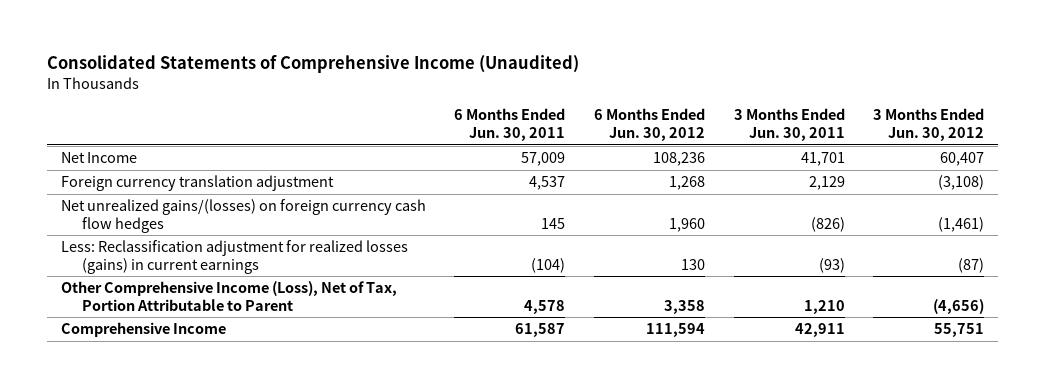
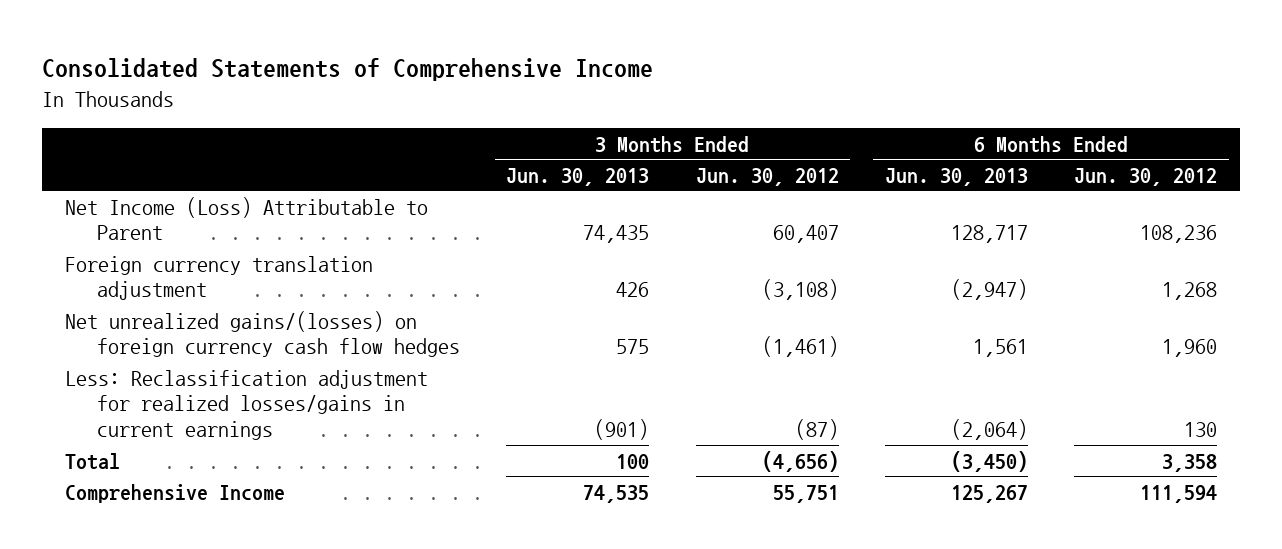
- Consolidated Statements of Comprehensive Income (Unaudited)
+ Consolidated Statements of Comprehensive Income
- | 6 Months Ended Jun. 30, 2011 | 6 Months Ended Jun. 30, 2012 | 3 Months Ended Jun. 30, 2011 | 3 Months Ended Jun. 30, 2012
+ | 3 Months Ended Jun. 30, 2013 | 3 Months Ended Jun. 30, 2012 | 6 Months Ended Jun. 30, 2013 | 6 Months Ended Jun. 30, 2012
- Net Income | 57,009 | 108,236 | 41,701 | 60,407
+ Net Income (Loss) Attributable to Parent | 74,435 | 60,407 | 128,717 | 108,236
- Less: Reclassification adjustment for realized losses (gains) in current earnings | (104) | 130 | (93) | (87)
- Other Comprehensive Income (Loss), Net of Tax, Portion Attributable to Parent | 4,578 | 3,358 | 1,210 | (4,656)
+ Less: Reclassification adjustment for realized losses/gains in current earnings | (901) | (87) | (2,064) | 130
+ Total | 100 | (4,656) | (3,450) | 3,358

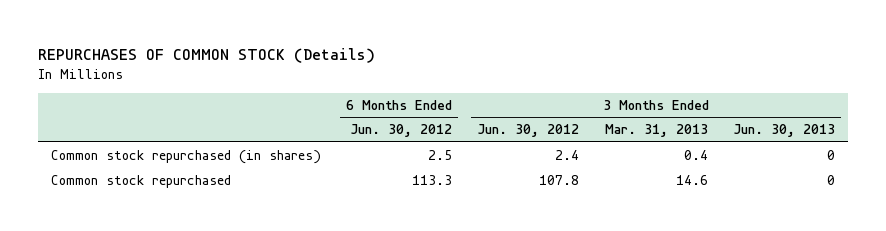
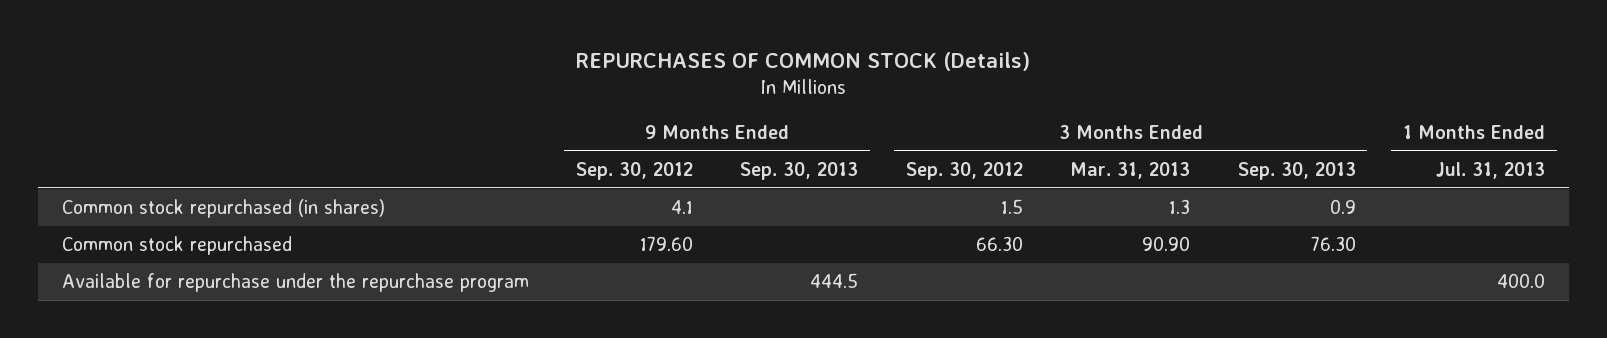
- | 6 Months Ended Jun. 30, 2012 | 3 Months Ended Jun. 30, 2012 | 3 Months Ended Mar. 31, 2013 | 3 Months Ended Jun. 30, 2013
+ | 9 Months Ended Sep. 30, 2012 | 9 Months Ended Sep. 30, 2013 | 3 Months Ended Sep. 30, 2012 | 3 Months Ended Mar. 31, 2013 | 3 Months Ended Sep. 30, 2013 | 1 Months Ended Jul. 31, 2013
- Common stock repurchased (in shares) | 2.5 | 2.4 | 0.4 | 0
- Common stock repurchased | 113.3 | 107.8 | 14.6 | 0
+ Common stock repurchased (in shares) | 4.1 | | 1.5 | 1.3 | 0.9 |
+ Common stock repurchased | 179.60 | | 66.30 | 90.90 | 76.30 |
+ Available for repurchase under the repurchase program | | 444.5 | | | | 400.0

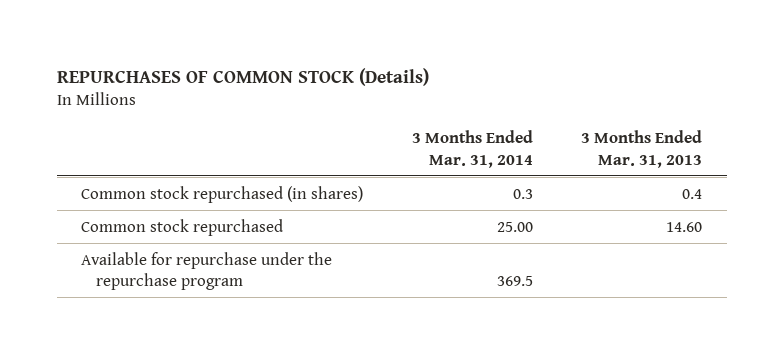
- | 9 Months Ended Sep. 30, 2012 | 9 Months Ended Sep. 30, 2013 | 3 Months Ended Sep. 30, 2012 | 3 Months Ended Mar. 31, 2013 | 3 Months Ended Sep. 30, 2013 | 1 Months Ended Jul. 31, 2013
+ | 3 Months Ended Mar. 31, 2014 | 3 Months Ended Mar. 31, 2013
- Common stock repurchased (in shares) | 4.1 | | 1.5 | 1.3 | 0.9 |
- Common stock repurchased | 179.60 | | 66.30 | 90.90 | 76.30 |
+ Common stock repurchased (in shares) | 0.3 | 0.4
+ Common stock repurchased | 25.00 | 14.60

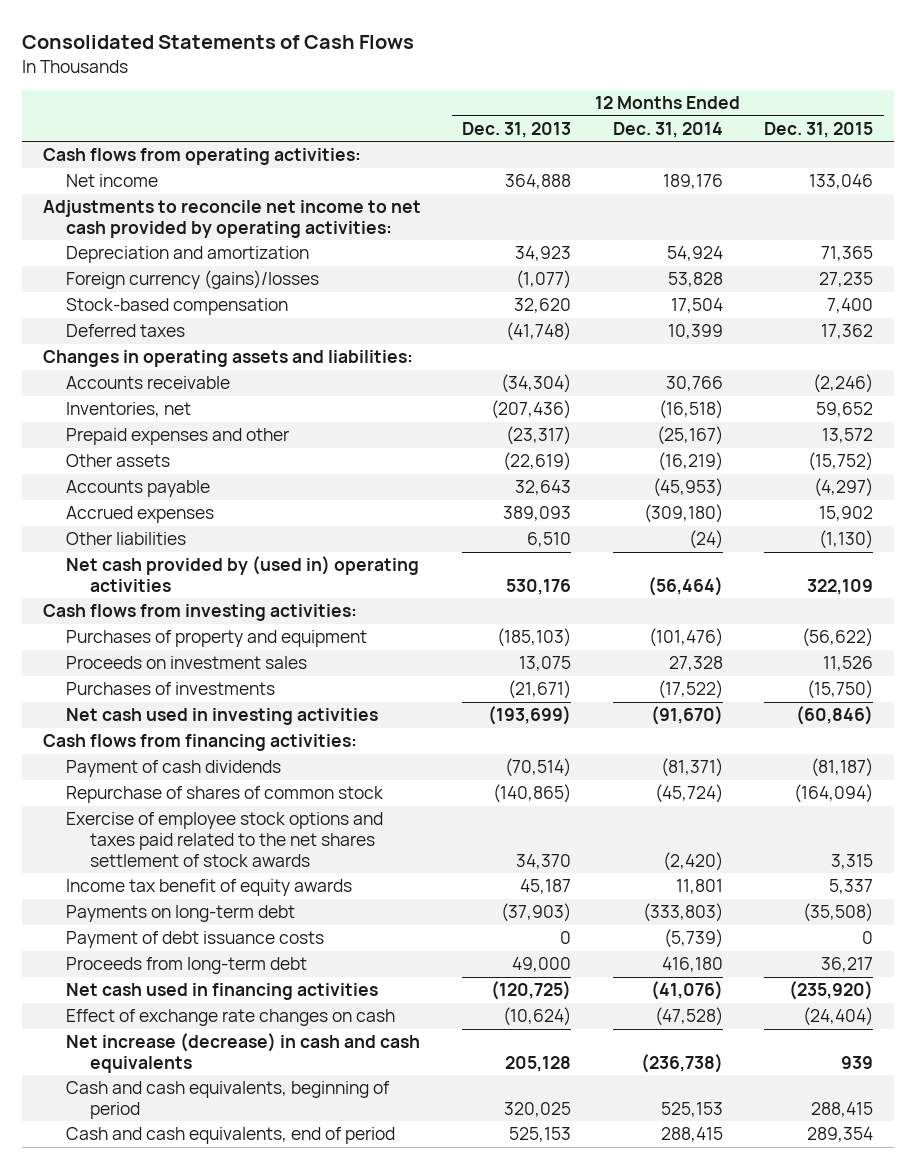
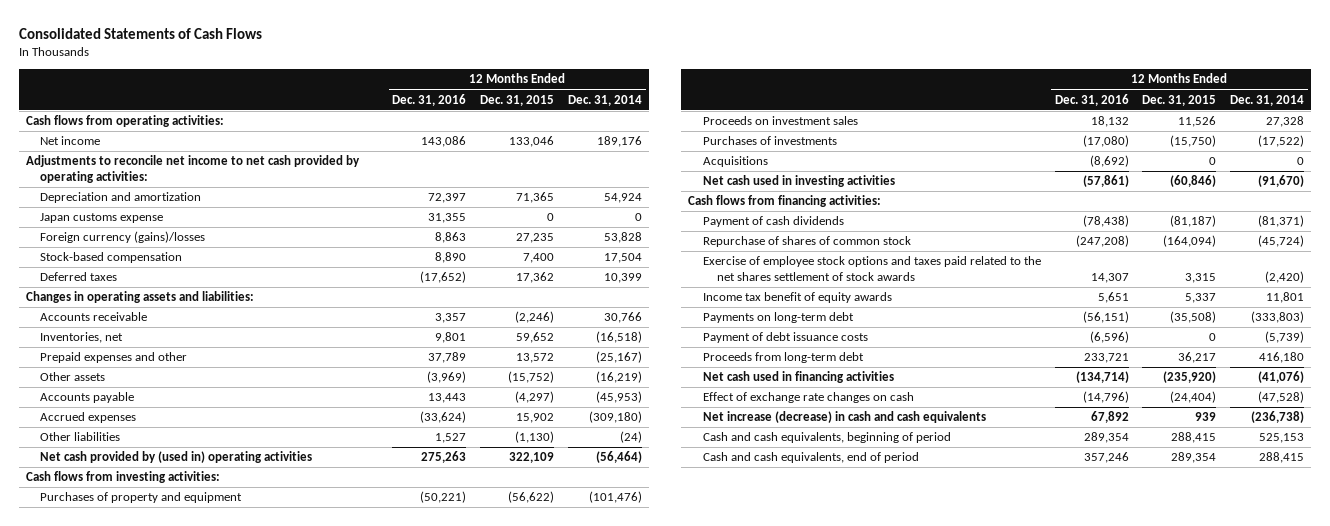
- | 12 Months Ended Dec. 31, 2013 | 12 Months Ended Dec. 31, 2014 | 12 Months Ended Dec. 31, 2015
+ | 12 Months Ended Dec. 31, 2016 | 12 Months Ended Dec. 31, 2015 | 12 Months Ended Dec. 31, 2014
+ Japan customs expense | 31,355 | 0 | 0
+ Acquisitions | (8,692) | 0 | 0

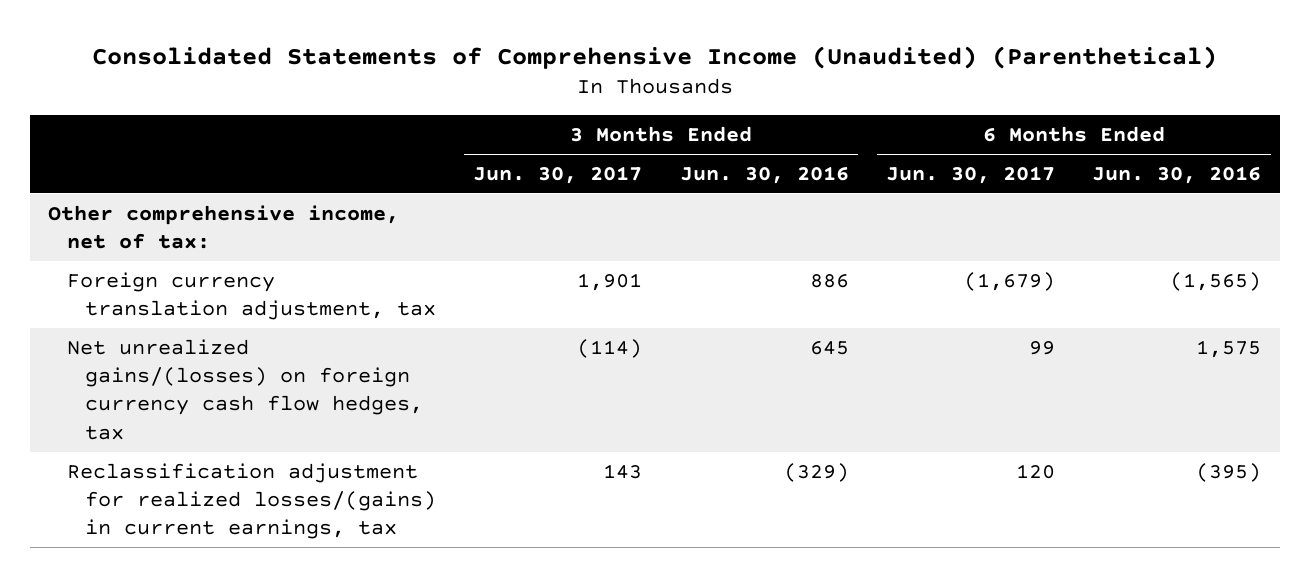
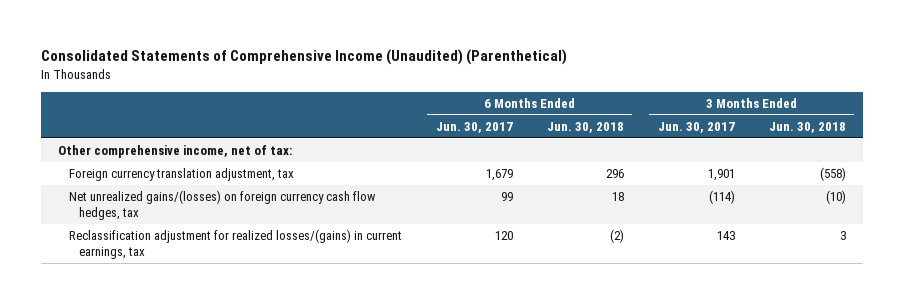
- | 3 Months Ended Jun. 30, 2017 | 3 Months Ended Jun. 30, 2016 | 6 Months Ended Jun. 30, 2017 | 6 Months Ended Jun. 30, 2016
+ | 6 Months Ended Jun. 30, 2017 | 6 Months Ended Jun. 30, 2018 | 3 Months Ended Jun. 30, 2017 | 3 Months Ended Jun. 30, 2018
- Foreign currency translation adjustment, tax | 1,901 | 886 | (1,679) | (1,565)
+ Foreign currency translation adjustment, tax | 1,679 | 296 | 1,901 | (558)

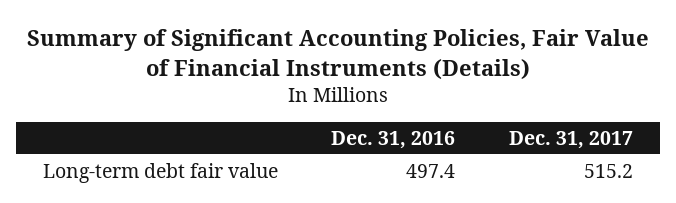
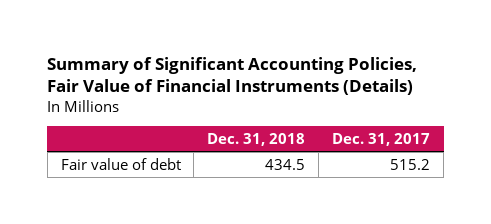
- | Dec. 31, 2016 | Dec. 31, 2017
+ | Dec. 31, 2018 | Dec. 31, 2017
- Long-term debt fair value | 497.4 | 515.2
+ Fair value of debt | 434.5 | 515.2

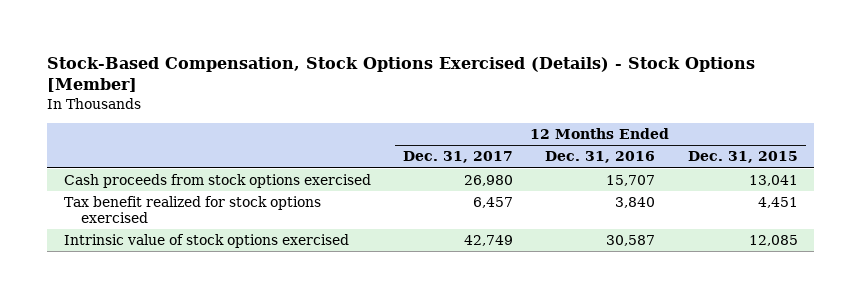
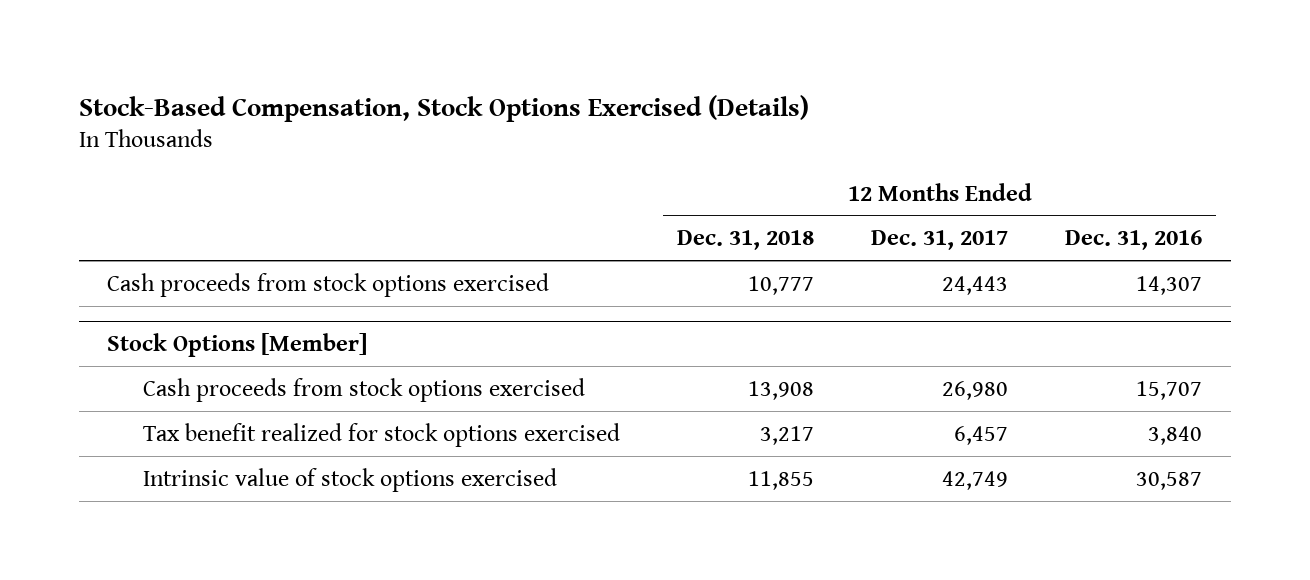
- Stock-Based Compensation, Stock Options Exercised (Details) - Stock Options [Member]
+ Stock-Based Compensation, Stock Options Exercised (Details)
- | 12 Months Ended Dec. 31, 2017 | 12 Months Ended Dec. 31, 2016 | 12 Months Ended Dec. 31, 2015
+ | 12 Months Ended Dec. 31, 2018 | 12 Months Ended Dec. 31, 2017 | 12 Months Ended Dec. 31, 2016
+ Cash proceeds from stock options exercised | 10,777 | 24,443 | 14,307
+ Stock Options [Member]

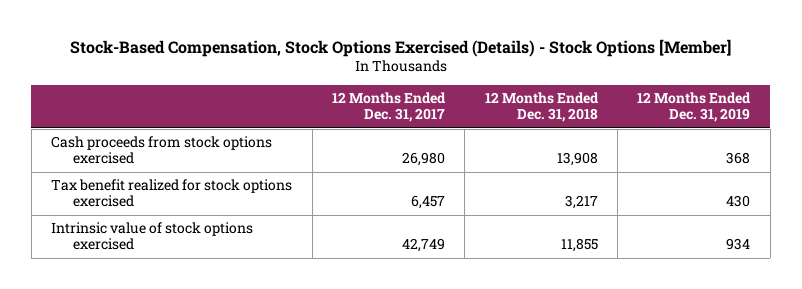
- Stock-Based Compensation, Stock Options Exercised (Details)
+ Stock-Based Compensation, Stock Options Exercised (Details) - Stock Options [Member]
- | 12 Months Ended Dec. 31, 2018 | 12 Months Ended Dec. 31, 2017 | 12 Months Ended Dec. 31, 2016
+ | 12 Months Ended Dec. 31, 2017 | 12 Months Ended Dec. 31, 2018 | 12 Months Ended Dec. 31, 2019
- Cash proceeds from stock options exercised | 10,777 | 24,443 | 14,307
- Stock Options [Member]

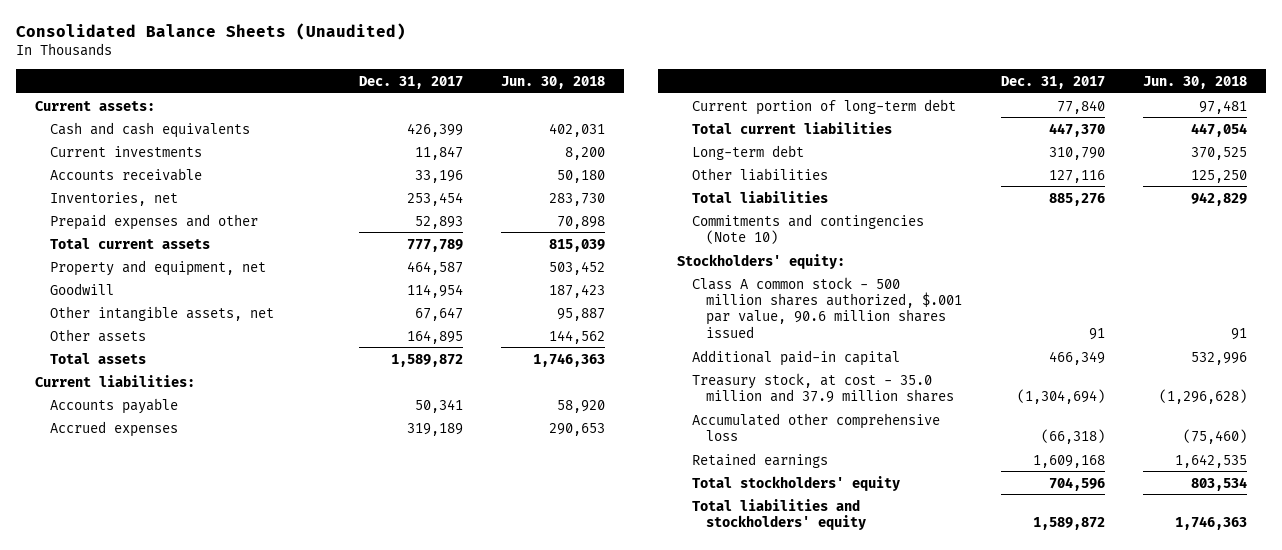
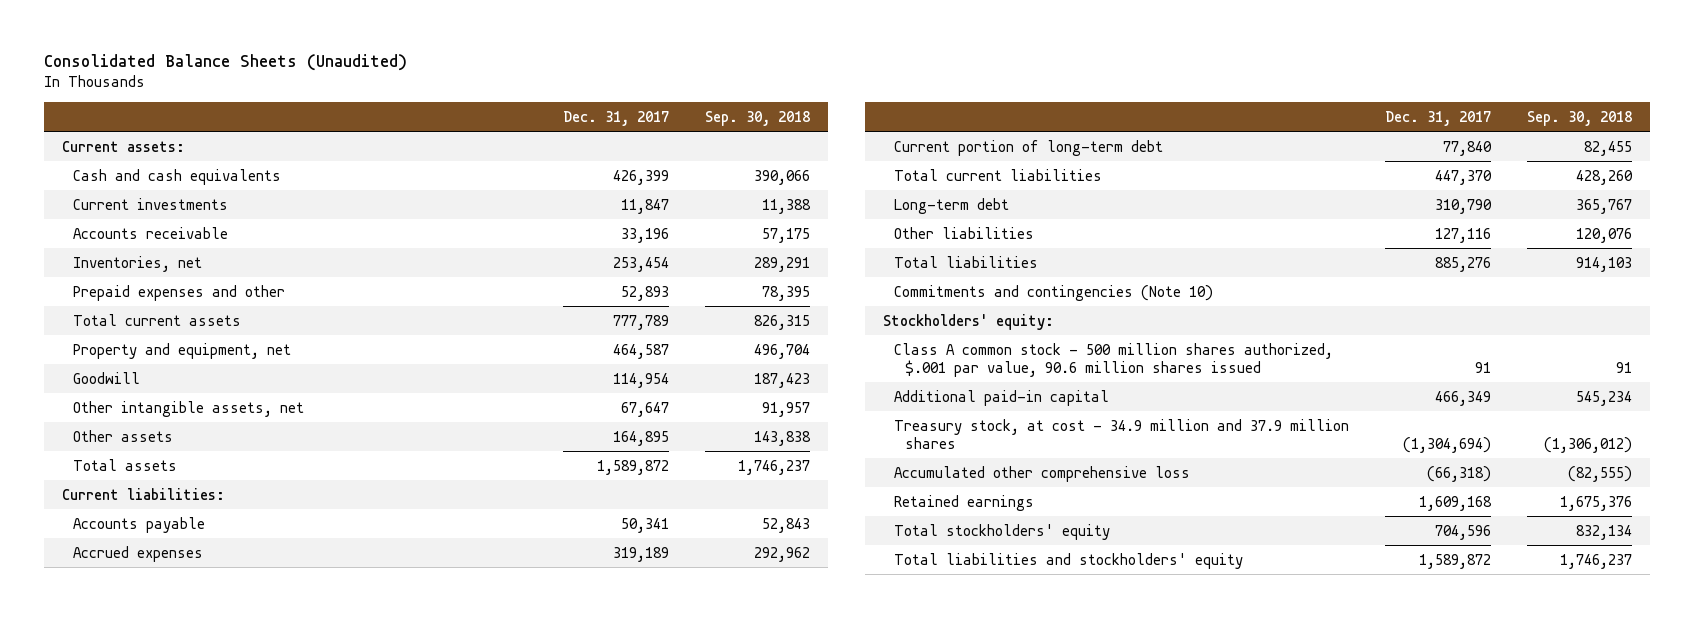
- | Dec. 31, 2017 | Jun. 30, 2018
+ | Dec. 31, 2017 | Sep. 30, 2018
- Treasury stock, at cost - 35.0 million and 37.9 million shares | (1,304,694) | (1,296,628)
+ Treasury stock, at cost - 34.9 million and 37.9 million shares | (1,304,694) | (1,306,012)

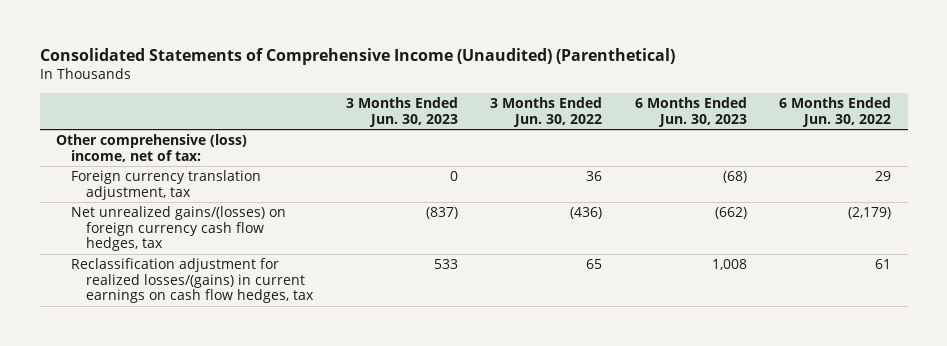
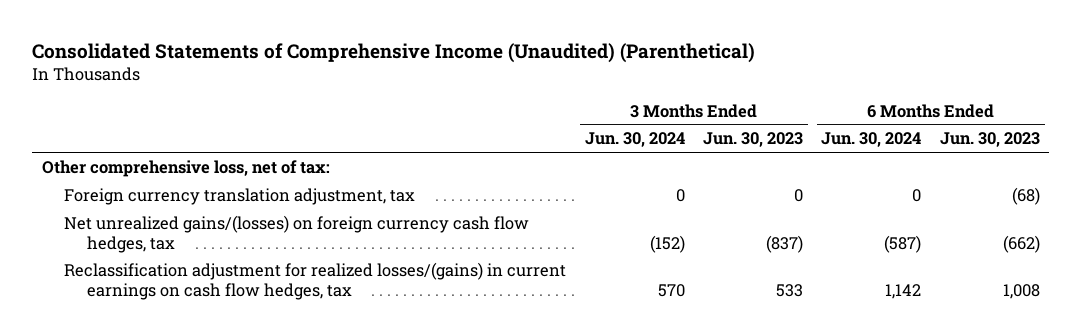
- | 3 Months Ended Jun. 30, 2023 | 3 Months Ended Jun. 30, 2022 | 6 Months Ended Jun. 30, 2023 | 6 Months Ended Jun. 30, 2022
+ | 3 Months Ended Jun. 30, 2024 | 3 Months Ended Jun. 30, 2023 | 6 Months Ended Jun. 30, 2024 | 6 Months Ended Jun. 30, 2023
- Other comprehensive (loss) income, net of tax:
+ Other comprehensive loss, net of tax:

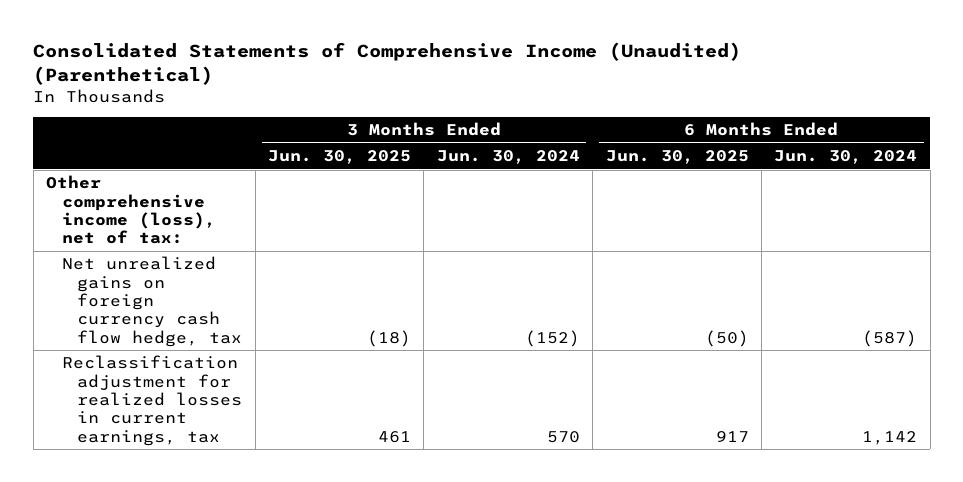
- | 3 Months Ended Jun. 30, 2024 | 3 Months Ended Jun. 30, 2023 | 6 Months Ended Jun. 30, 2024 | 6 Months Ended Jun. 30, 2023
+ | 3 Months Ended Jun. 30, 2025 | 3 Months Ended Jun. 30, 2024 | 6 Months Ended Jun. 30, 2025 | 6 Months Ended Jun. 30, 2024
- Other comprehensive loss, net of tax:
- Foreign currency translation adjustment, tax | 0 | 0 | 0 | (68)
- Net unrealized gains/(losses) on foreign currency cash flow hedges, tax | (152) | (837) | (587) | (662)
- Reclassification adjustment for realized losses/(gains) in current earnings on cash flow hedges, tax | 570 | 533 | 1,142 | 1,008
+ Other comprehensive income (loss), net of tax:
+ Net unrealized gains on foreign currency cash flow hedge, tax | (18) | (152) | (50) | (587)
+ Reclassification adjustment for realized losses in current earnings, tax | 461 | 570 | 917 | 1,142

